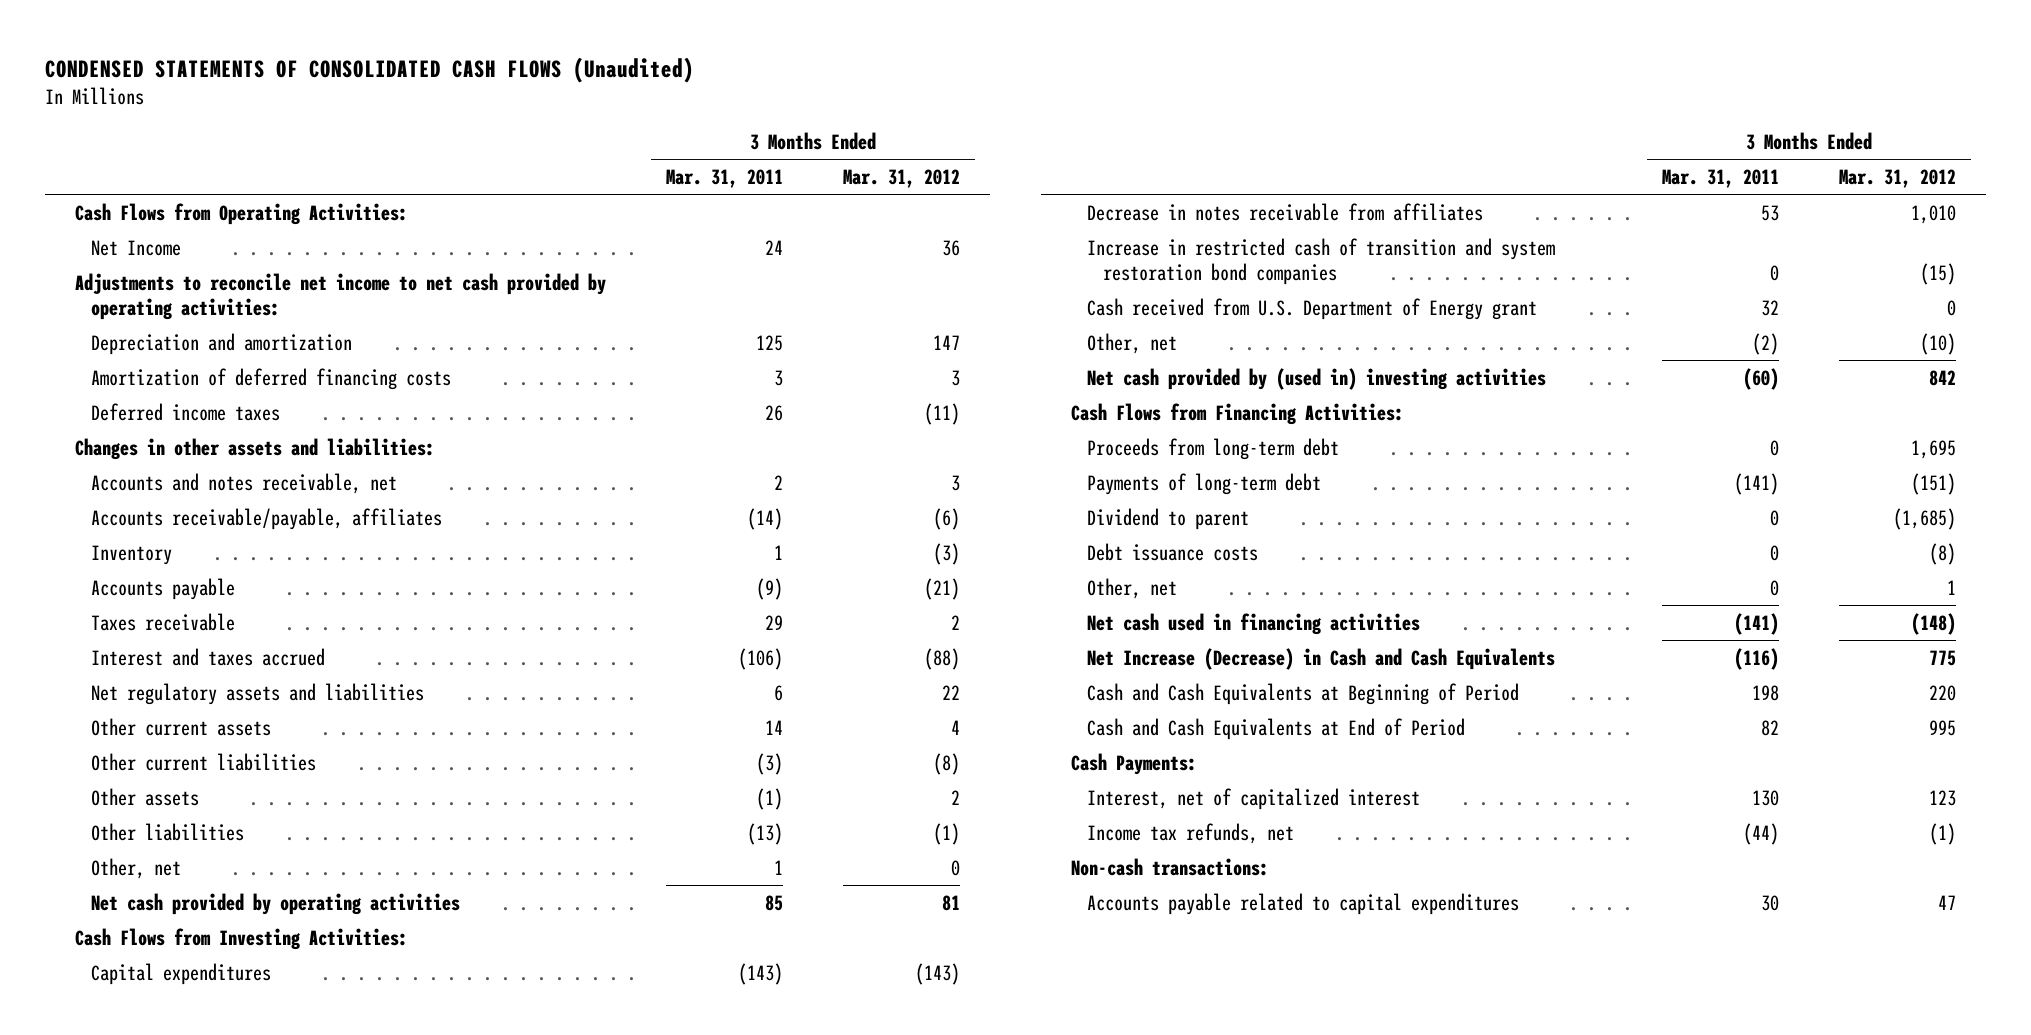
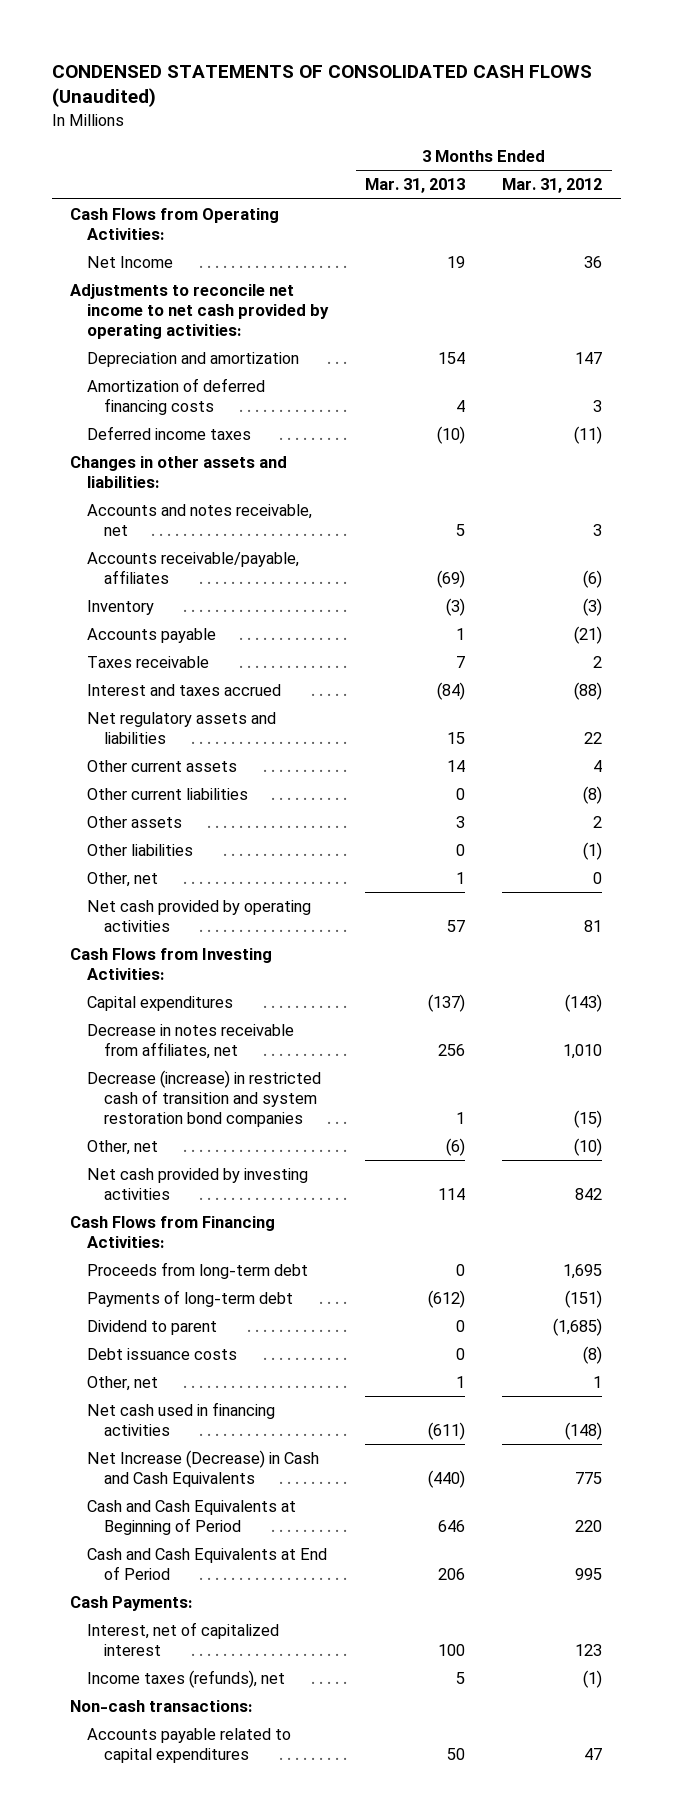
- | 3 Months Ended Mar. 31, 2011 | 3 Months Ended Mar. 31, 2012
+ | 3 Months Ended Mar. 31, 2013 | 3 Months Ended Mar. 31, 2012
- Decrease in notes receivable from affiliates | 53 | 1,010
- Increase in restricted cash of transition and system restoration bond companies | 0 | (15)
- Cash received from U.S. Department of Energy grant | 32 | 0
+ Decrease in notes receivable from affiliates, net | 256 | 1,010
+ Decrease (increase) in restricted cash of transition and system restoration bond companies | 1 | (15)
- Net cash provided by (used in) investing activities | (60) | 842
+ Net cash provided by investing activities | 114 | 842
- Income tax refunds, net | (44) | (1)
+ Income taxes (refunds), net | 5 | (1)

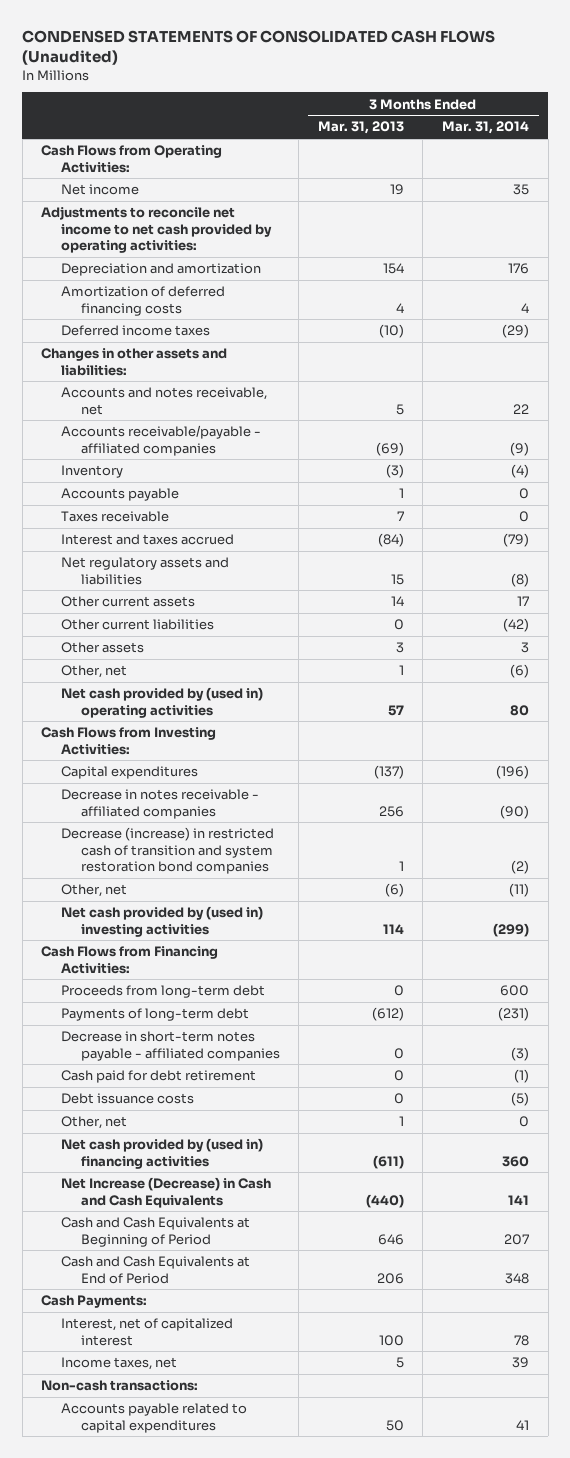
- | 3 Months Ended Mar. 31, 2013 | 3 Months Ended Mar. 31, 2012
+ | 3 Months Ended Mar. 31, 2013 | 3 Months Ended Mar. 31, 2014
- Net Income | 19 | 36
+ Net income | 19 | 35
- Accounts receivable/payable, affiliates | (69) | (6)
+ Accounts receivable/payable - affiliated companies | (69) | (9)
- Other liabilities | 0 | (1)
- Net cash provided by operating activities | 57 | 81
+ Net cash provided by (used in) operating activities | 57 | 80
- Decrease in notes receivable from affiliates, net | 256 | 1,010
+ Decrease in notes receivable - affiliated companies | 256 | (90)
- Net cash provided by investing activities | 114 | 842
+ Net cash provided by (used in) investing activities | 114 | (299)
- Dividend to parent | 0 | (1,685)
+ Decrease in short-term notes payable - affiliated companies | 0 | (3)
+ Cash paid for debt retirement | 0 | (1)
- Net cash used in financing activities | (611) | (148)
+ Net cash provided by (used in) financing activities | (611) | 360
- Income taxes (refunds), net | 5 | (1)
+ Income taxes, net | 5 | 39

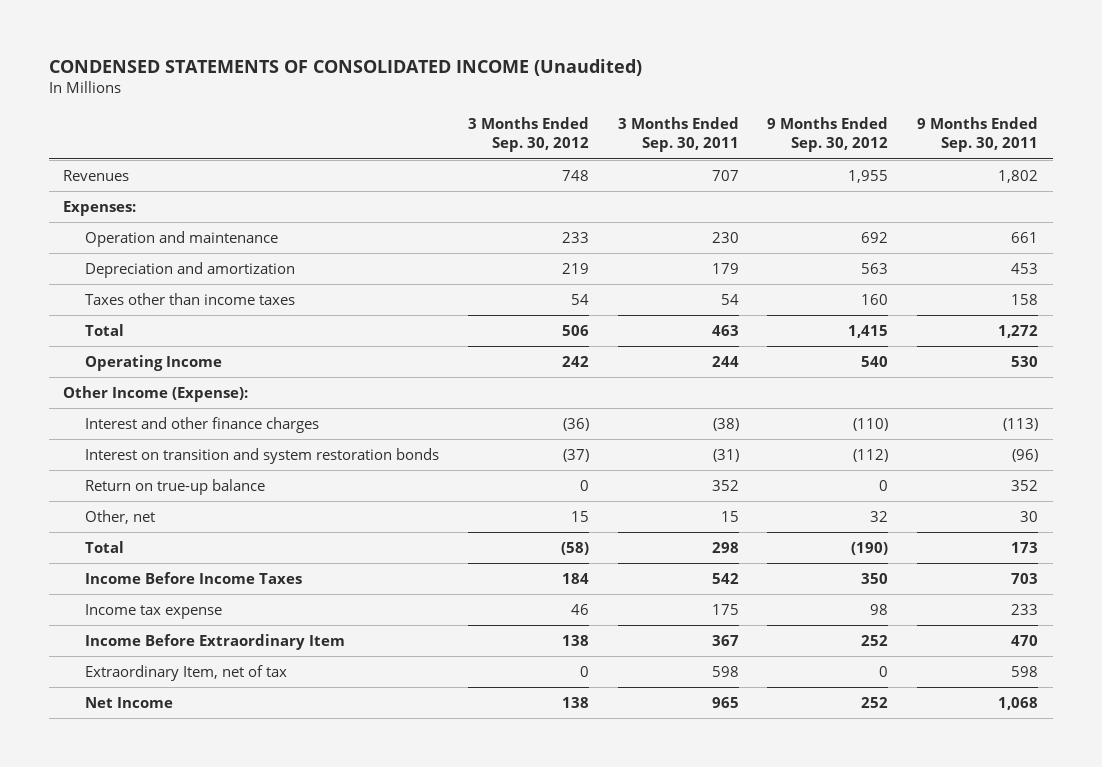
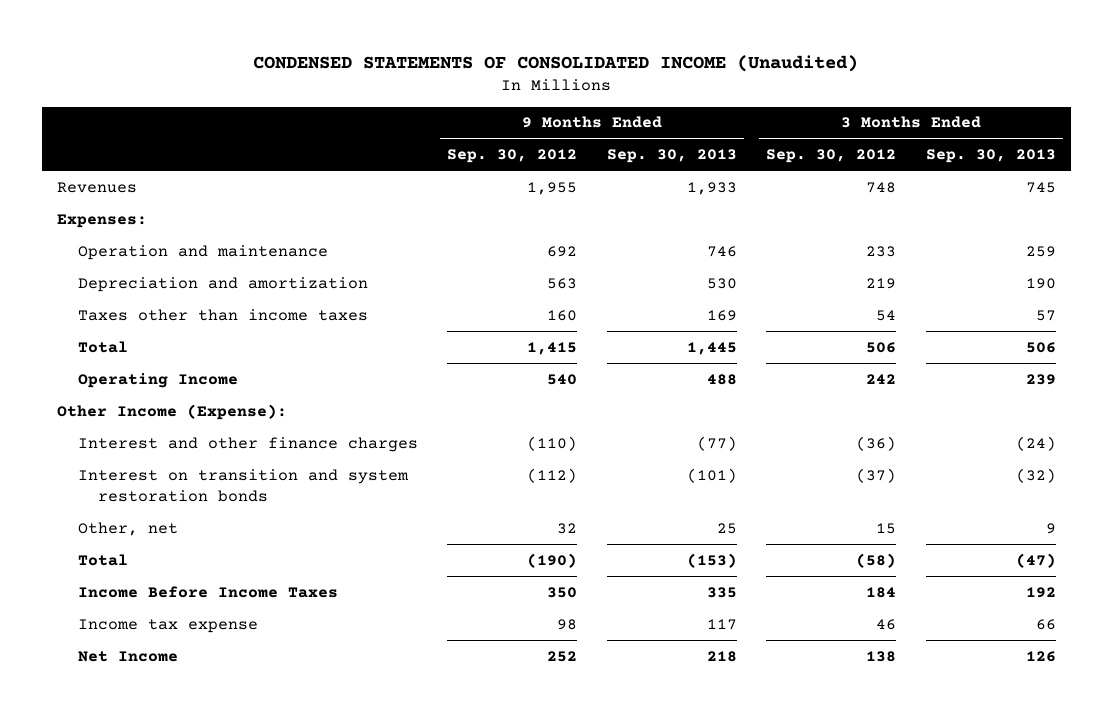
- | 3 Months Ended Sep. 30, 2012 | 3 Months Ended Sep. 30, 2011 | 9 Months Ended Sep. 30, 2012 | 9 Months Ended Sep. 30, 2011
+ | 9 Months Ended Sep. 30, 2012 | 9 Months Ended Sep. 30, 2013 | 3 Months Ended Sep. 30, 2012 | 3 Months Ended Sep. 30, 2013
- Return on true-up balance | 0 | 352 | 0 | 352
- Income Before Extraordinary Item | 138 | 367 | 252 | 470
- Extraordinary Item, net of tax | 0 | 598 | 0 | 598

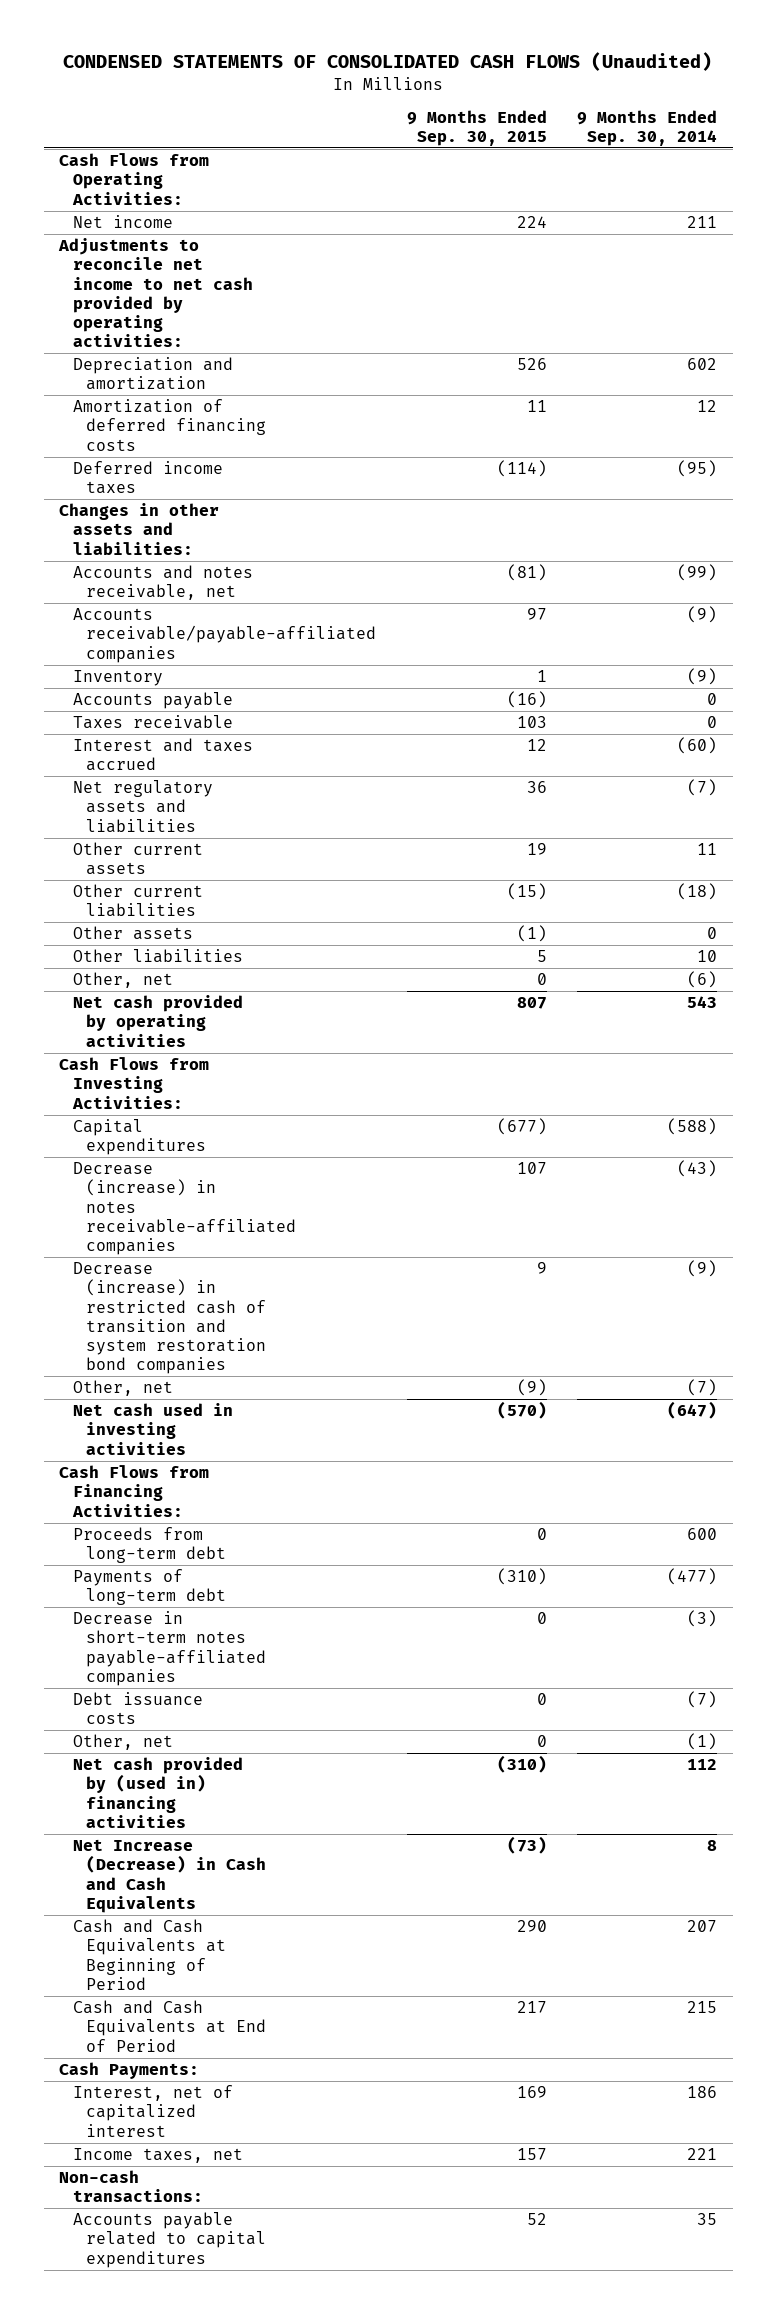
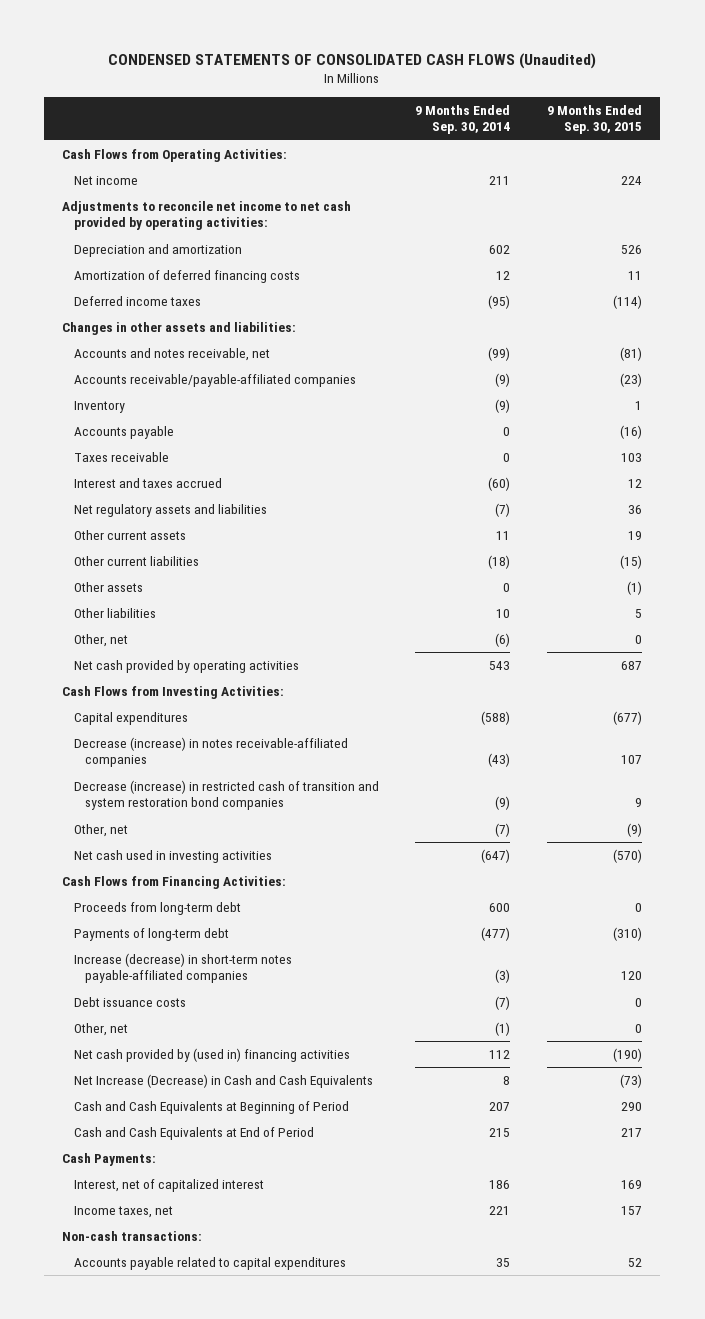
- | 9 Months Ended Sep. 30, 2015 | 9 Months Ended Sep. 30, 2014
+ | 9 Months Ended Sep. 30, 2014 | 9 Months Ended Sep. 30, 2015
- Accounts receivable/payable-affiliated companies | 97 | (9)
+ Accounts receivable/payable-affiliated companies | (9) | (23)
- Net cash provided by operating activities | 807 | 543
+ Net cash provided by operating activities | 543 | 687
- Decrease in short-term notes payable-affiliated companies | 0 | (3)
+ Increase (decrease) in short-term notes payable-affiliated companies | (3) | 120
- Net cash provided by (used in) financing activities | (310) | 112
+ Net cash provided by (used in) financing activities | 112 | (190)

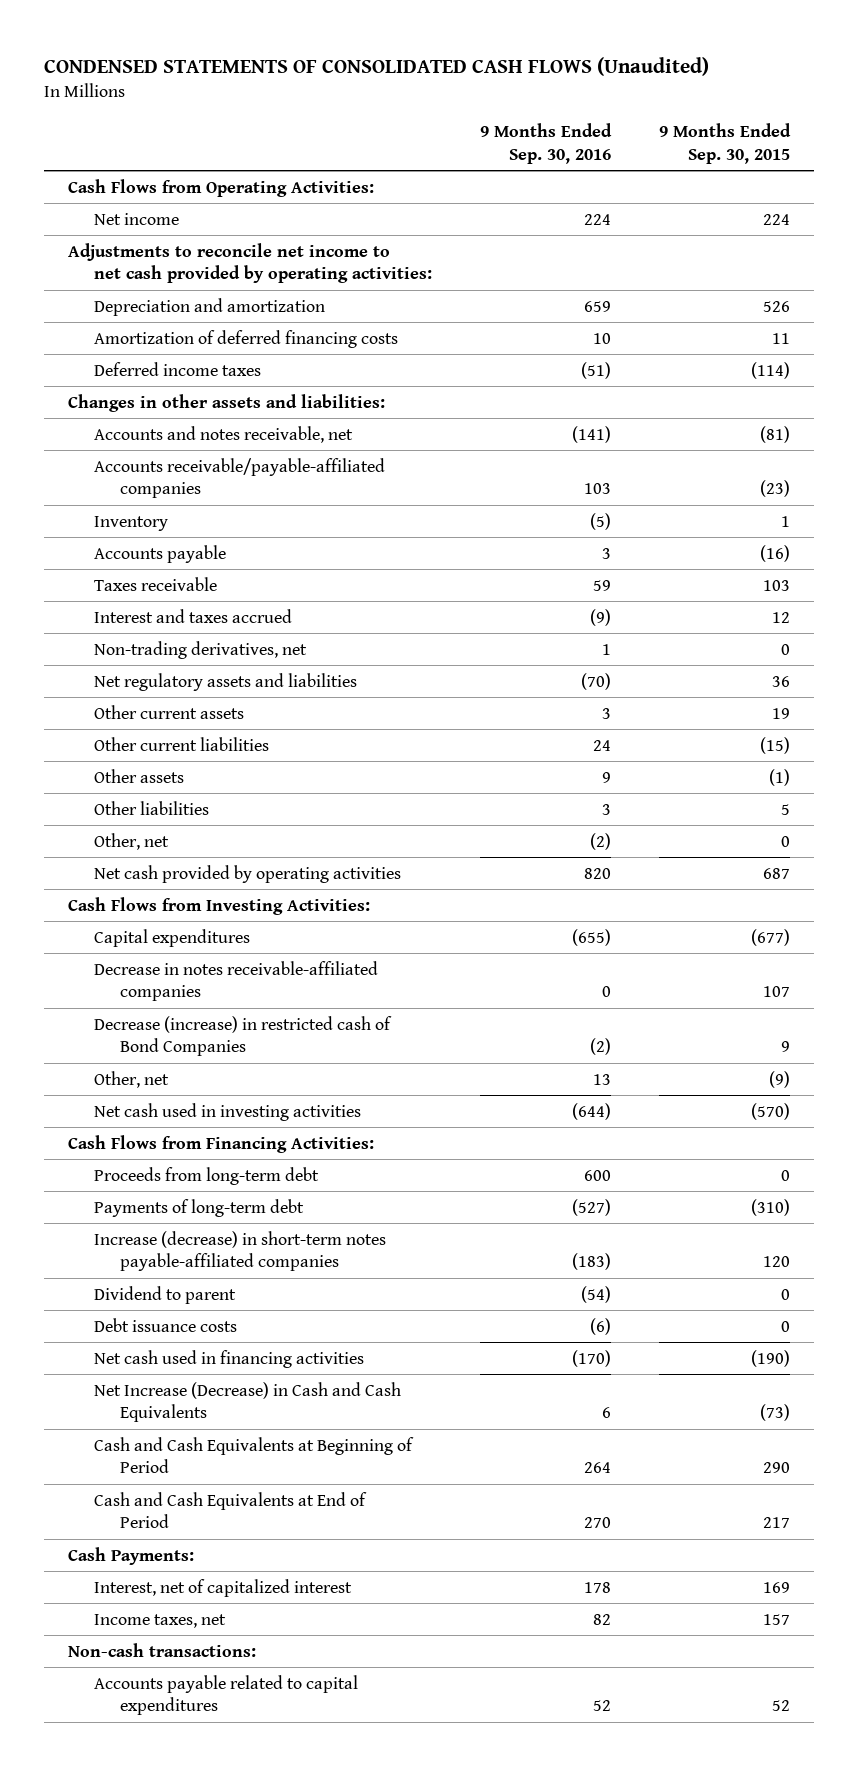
- | 9 Months Ended Sep. 30, 2014 | 9 Months Ended Sep. 30, 2015
+ | 9 Months Ended Sep. 30, 2016 | 9 Months Ended Sep. 30, 2015
+ Non-trading derivatives, net | 1 | 0
- Decrease (increase) in notes receivable-affiliated companies | (43) | 107
- Decrease (increase) in restricted cash of transition and system restoration bond companies | (9) | 9
+ Decrease in notes receivable-affiliated companies | 0 | 107
+ Decrease (increase) in restricted cash of Bond Companies | (2) | 9
+ Dividend to parent | (54) | 0
- Other, net | (1) | 0
- Net cash provided by (used in) financing activities | 112 | (190)
+ Net cash used in financing activities | (170) | (190)

